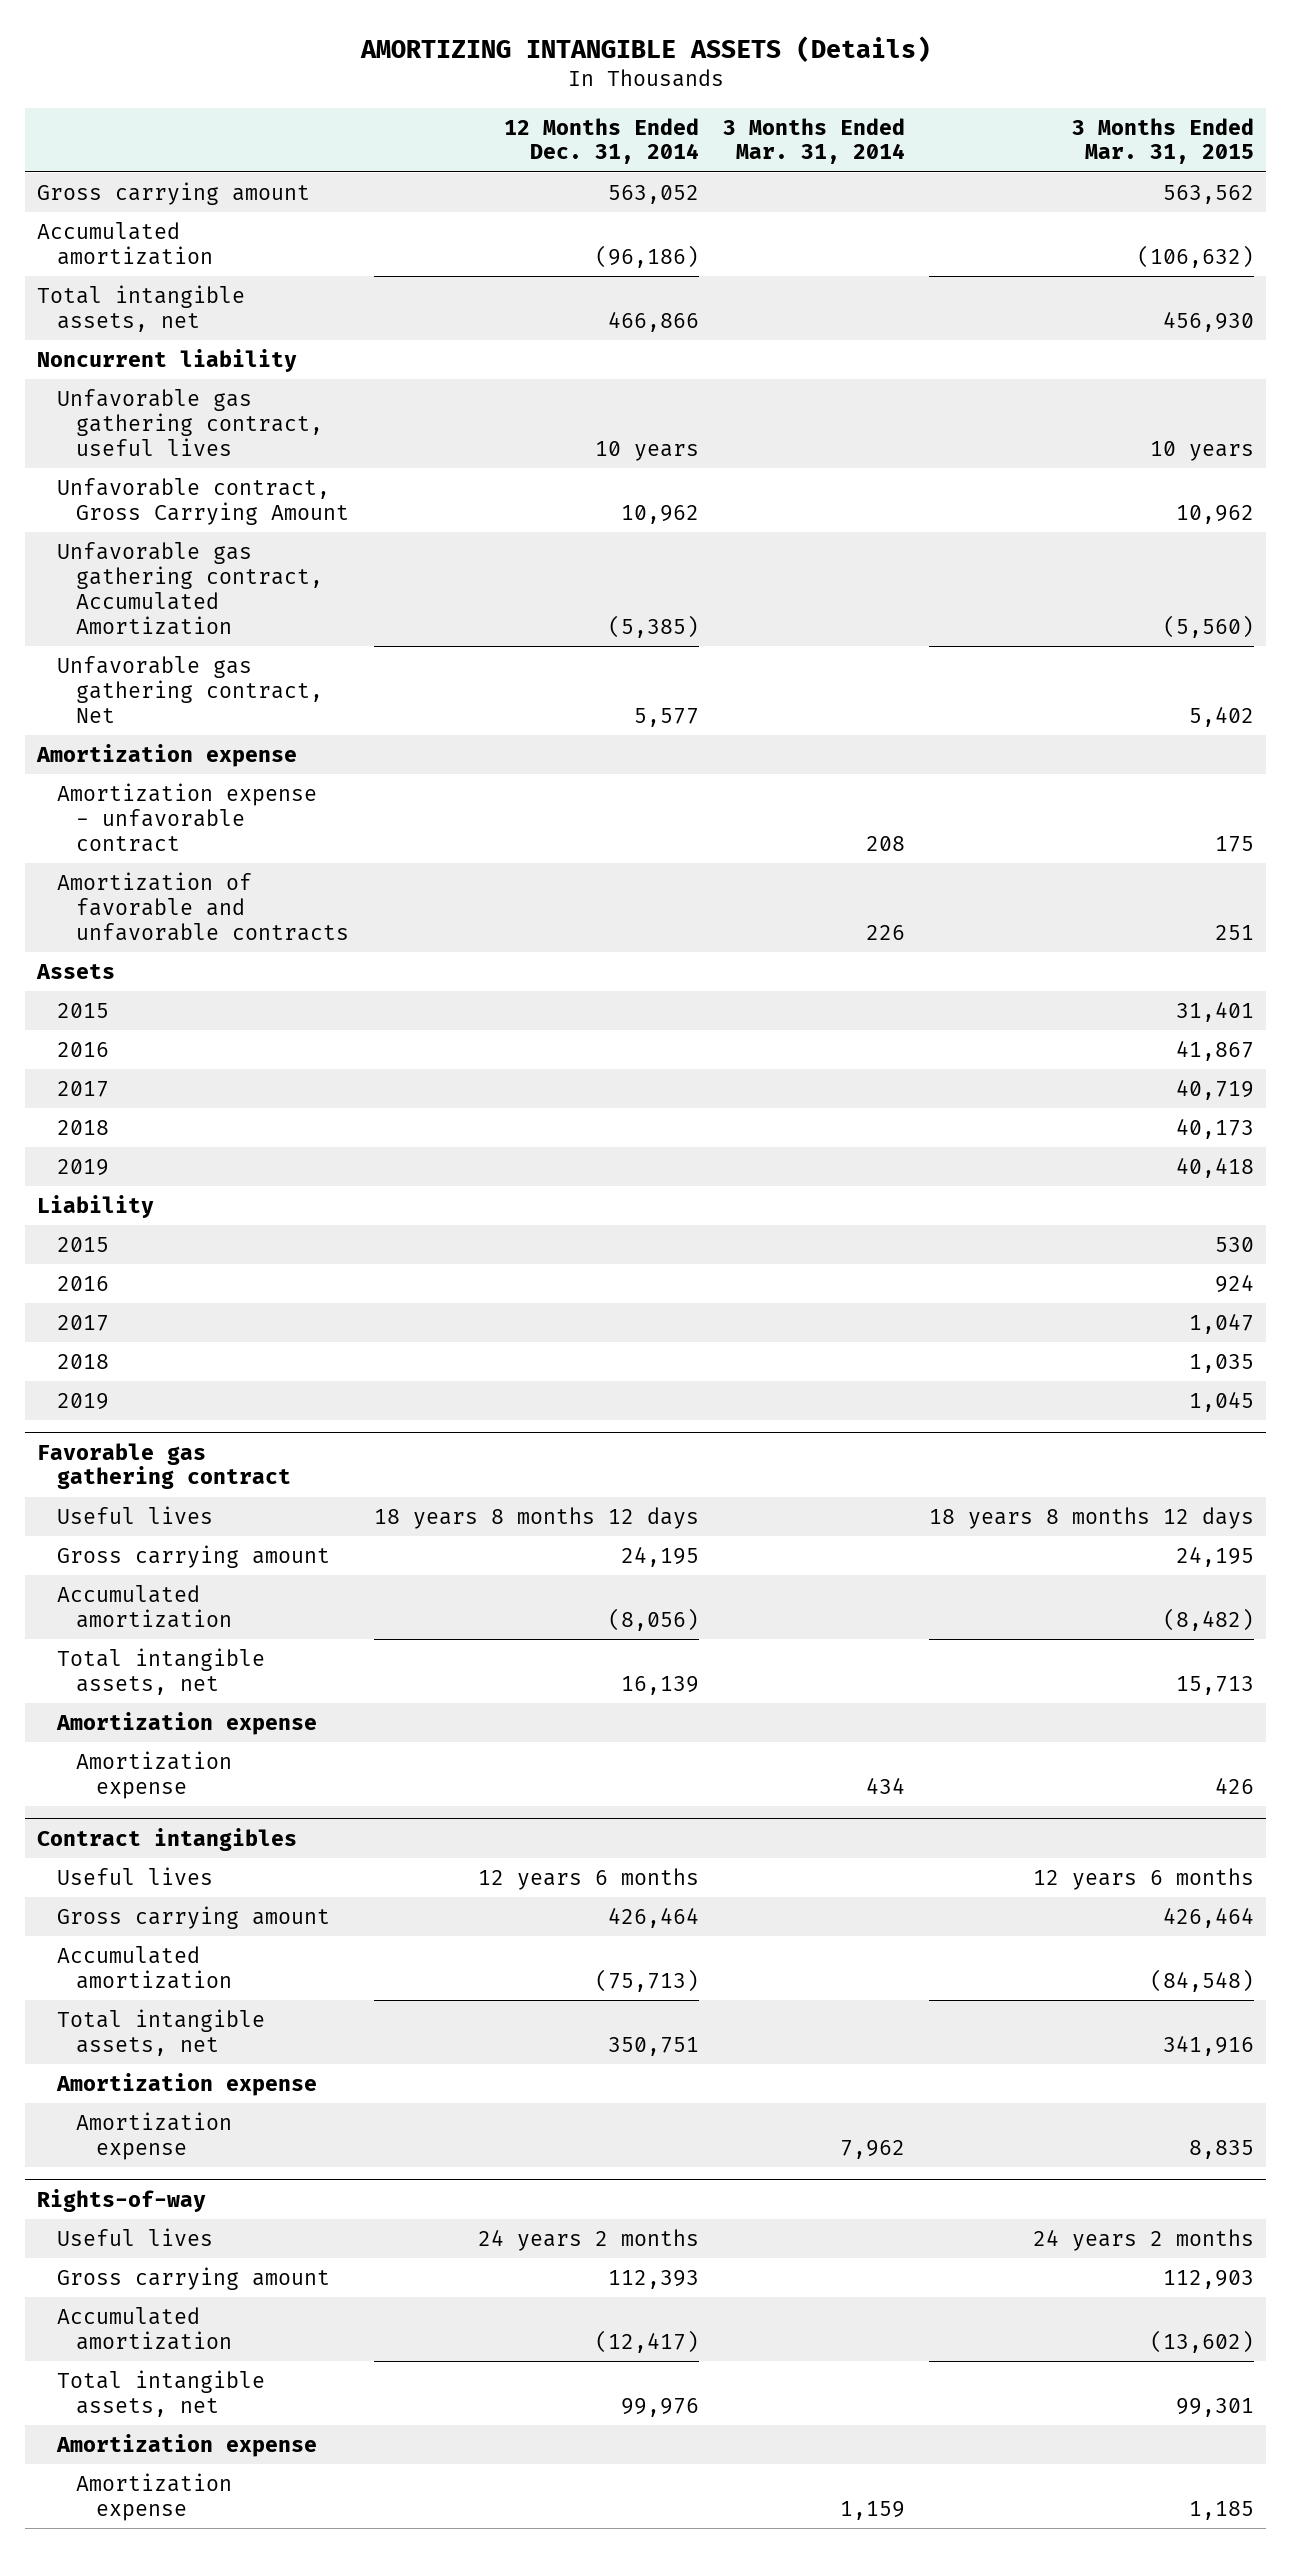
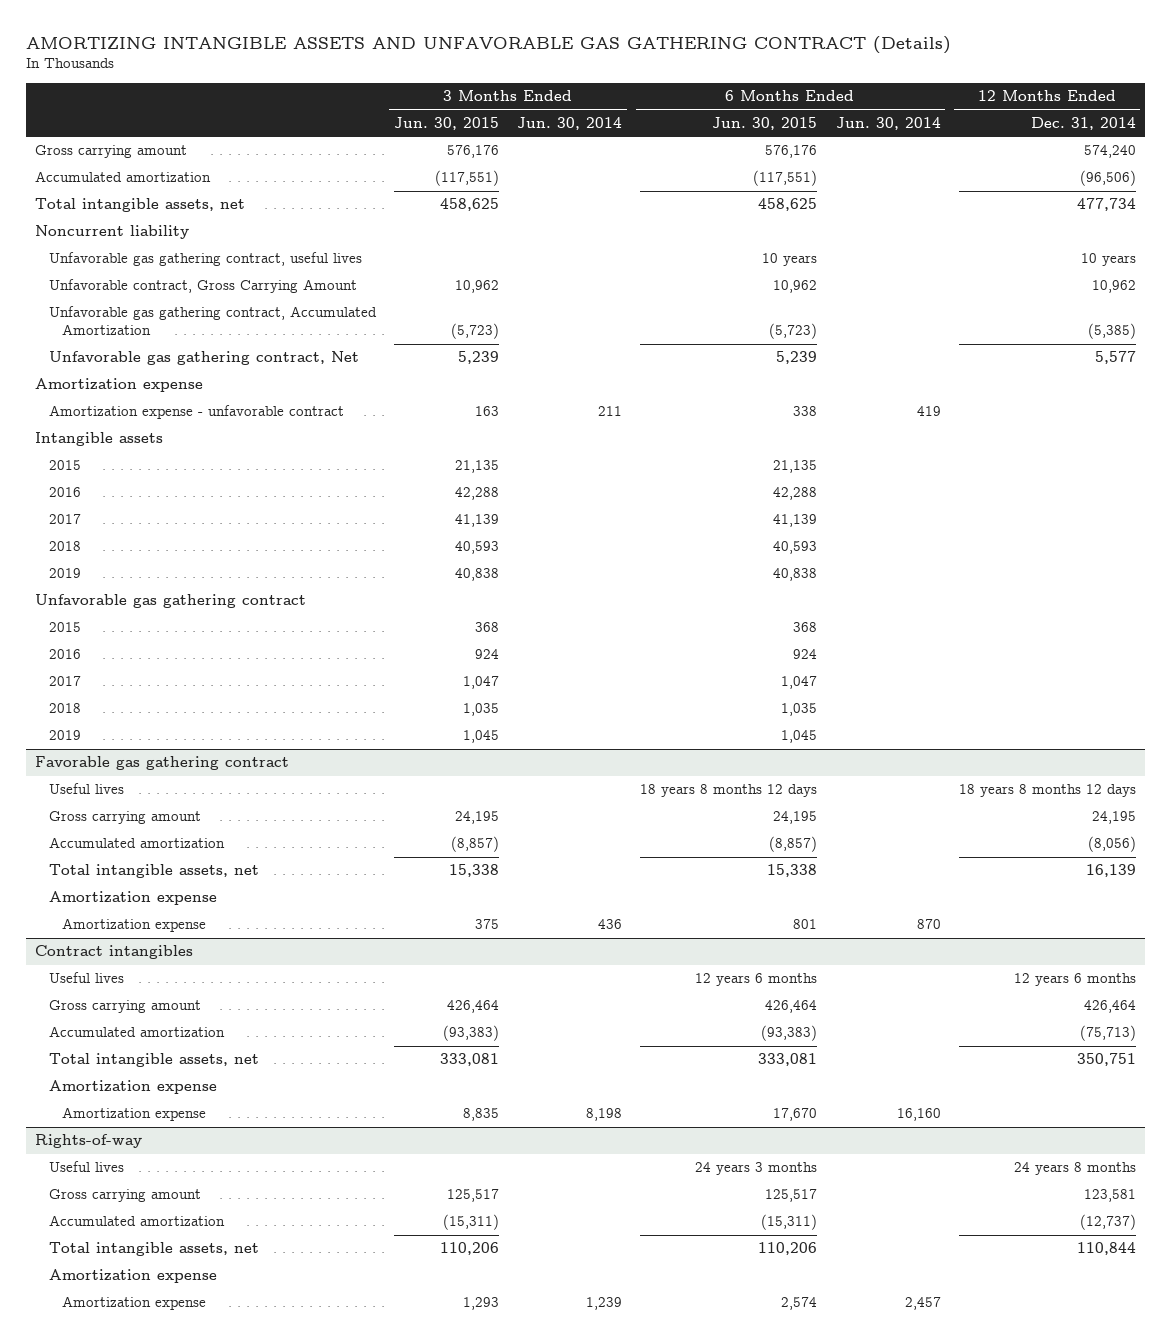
- AMORTIZING INTANGIBLE ASSETS (Details)
+ AMORTIZING INTANGIBLE ASSETS AND UNFAVORABLE GAS GATHERING CONTRACT (Details)
- | 12 Months Ended Dec. 31, 2014 | 3 Months Ended Mar. 31, 2014 | 3 Months Ended Mar. 31, 2015
+ | 3 Months Ended Jun. 30, 2015 | 3 Months Ended Jun. 30, 2014 | 6 Months Ended Jun. 30, 2015 | 6 Months Ended Jun. 30, 2014 | 12 Months Ended Dec. 31, 2014
- Gross carrying amount | 563,052 | | 563,562
- Accumulated amortization | (96,186) | | (106,632)
- Total intangible assets, net | 466,866 | | 456,930
+ Gross carrying amount | 576,176 | | 576,176 | | 574,240
+ Accumulated amortization | (117,551) | | (117,551) | | (96,506)
+ Total intangible assets, net | 458,625 | | 458,625 | | 477,734
- Amortization of favorable and unfavorable contracts | | 226 | 251
- Assets
+ Intangible assets
- Liability
+ Unfavorable gas gathering contract
@ Rights-of-way
- Useful lives | 24 years 2 months | | 24 years 2 months
- Gross carrying amount | 112,393 | | 112,903
- Accumulated amortization | (12,417) | | (13,602)
- Total intangible assets, net | 99,976 | | 99,301
+ Useful lives | | | 24 years 3 months | | 24 years 8 months
+ Gross carrying amount | 125,517 | | 125,517 | | 123,581
+ Accumulated amortization | (15,311) | | (15,311) | | (12,737)
+ Total intangible assets, net | 110,206 | | 110,206 | | 110,844

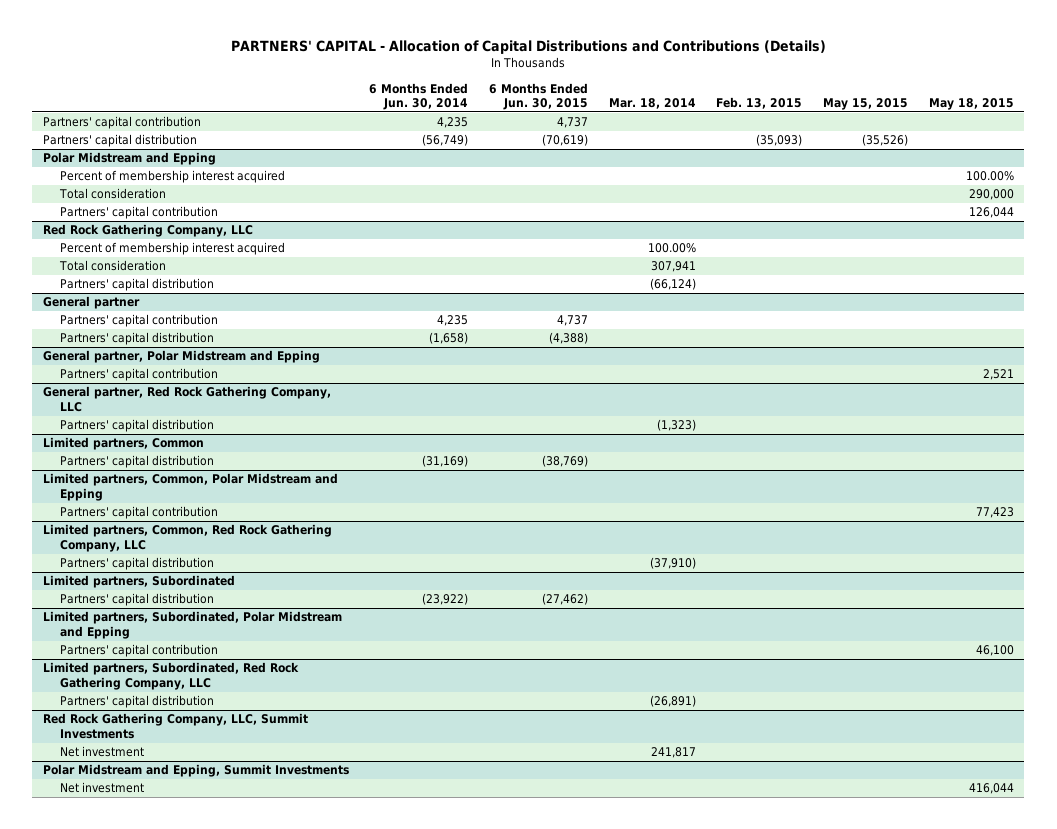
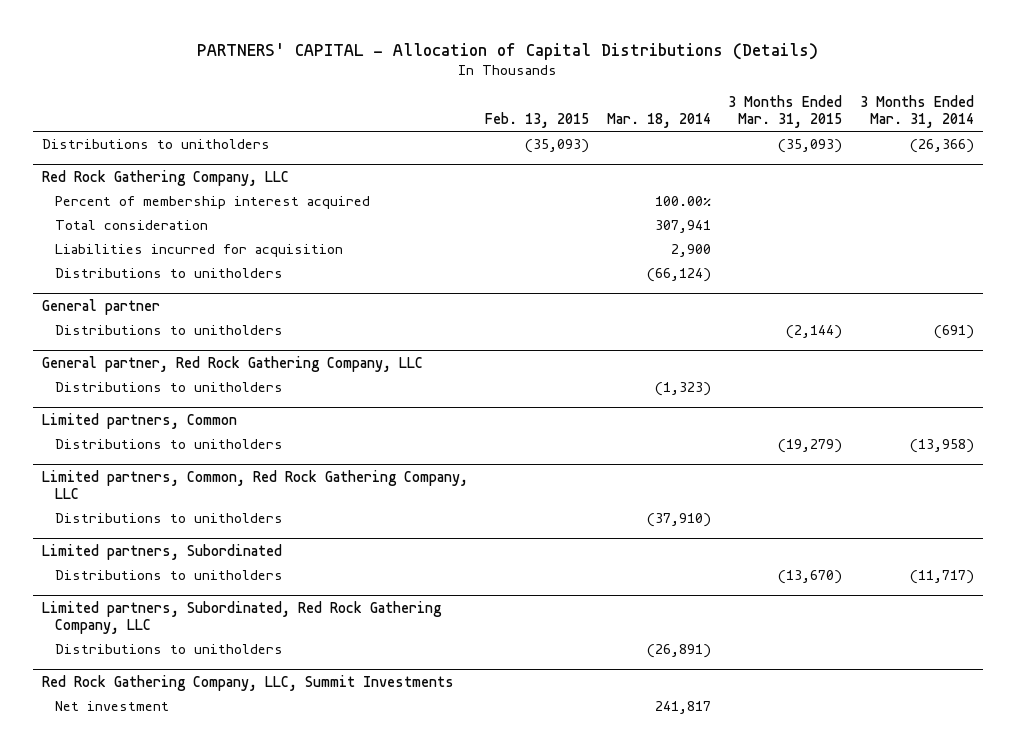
- PARTNERS' CAPITAL - Allocation of Capital Distributions and Contributions (Details)
+ PARTNERS' CAPITAL - Allocation of Capital Distributions (Details)
- | 6 Months Ended Jun. 30, 2014 | 6 Months Ended Jun. 30, 2015 | Mar. 18, 2014 | Feb. 13, 2015 | May 15, 2015 | May 18, 2015
+ | Feb. 13, 2015 | Mar. 18, 2014 | 3 Months Ended Mar. 31, 2015 | 3 Months Ended Mar. 31, 2014
- Partners' capital contribution | 4,235 | 4,737 | | | |
- Partners' capital distribution | (56,749) | (70,619) | | (35,093) | (35,526) |
- Polar Midstream and Epping
- Percent of membership interest acquired | | | | | | 100.00%
- Total consideration | | | | | | 290,000
- Partners' capital contribution | | | | | | 126,044
+ Distributions to unitholders | (35,093) | | (35,093) | (26,366)
@ Red Rock Gathering Company, LLC
- Partners' capital distribution | | | (66,124) | | |
+ Liabilities incurred for acquisition | | 2,900 | |
+ Distributions to unitholders | | (66,124) | |
@ General partner
- Partners' capital contribution | 4,235 | 4,737 | | | |
- Partners' capital distribution | (1,658) | (4,388) | | | |
- General partner, Polar Midstream and Epping
- Partners' capital contribution | | | | | | 2,521
@ General partner
+ Distributions to unitholders | | | (2,144) | (691)
@ General partner, Red Rock Gathering Company, LLC
- Partners' capital distribution | | | (1,323) | | |
+ Distributions to unitholders | | (1,323) | |
@ Limited partners, Common
- Partners' capital distribution | (31,169) | (38,769) | | | |
- Limited partners, Common, Polar Midstream and Epping
- Partners' capital contribution | | | | | | 77,423
@ Limited partners, Common
+ Distributions to unitholders | | | (19,279) | (13,958)
@ Limited partners, Common, Red Rock Gathering Company, LLC
- Partners' capital distribution | | | (37,910) | | |
+ Distributions to unitholders | | (37,910) | |
@ Limited partners, Subordinated
- Partners' capital distribution | (23,922) | (27,462) | | | |
- Limited partners, Subordinated, Polar Midstream and Epping
- Partners' capital contribution | | | | | | 46,100
@ Limited partners, Subordinated
+ Distributions to unitholders | | | (13,670) | (11,717)
@ Limited partners, Subordinated, Red Rock Gathering Company, LLC
- Partners' capital distribution | | | (26,891) | | |
+ Distributions to unitholders | | (26,891) | |
- Polar Midstream and Epping, Summit Investments
- Net investment | | | | | | 416,044

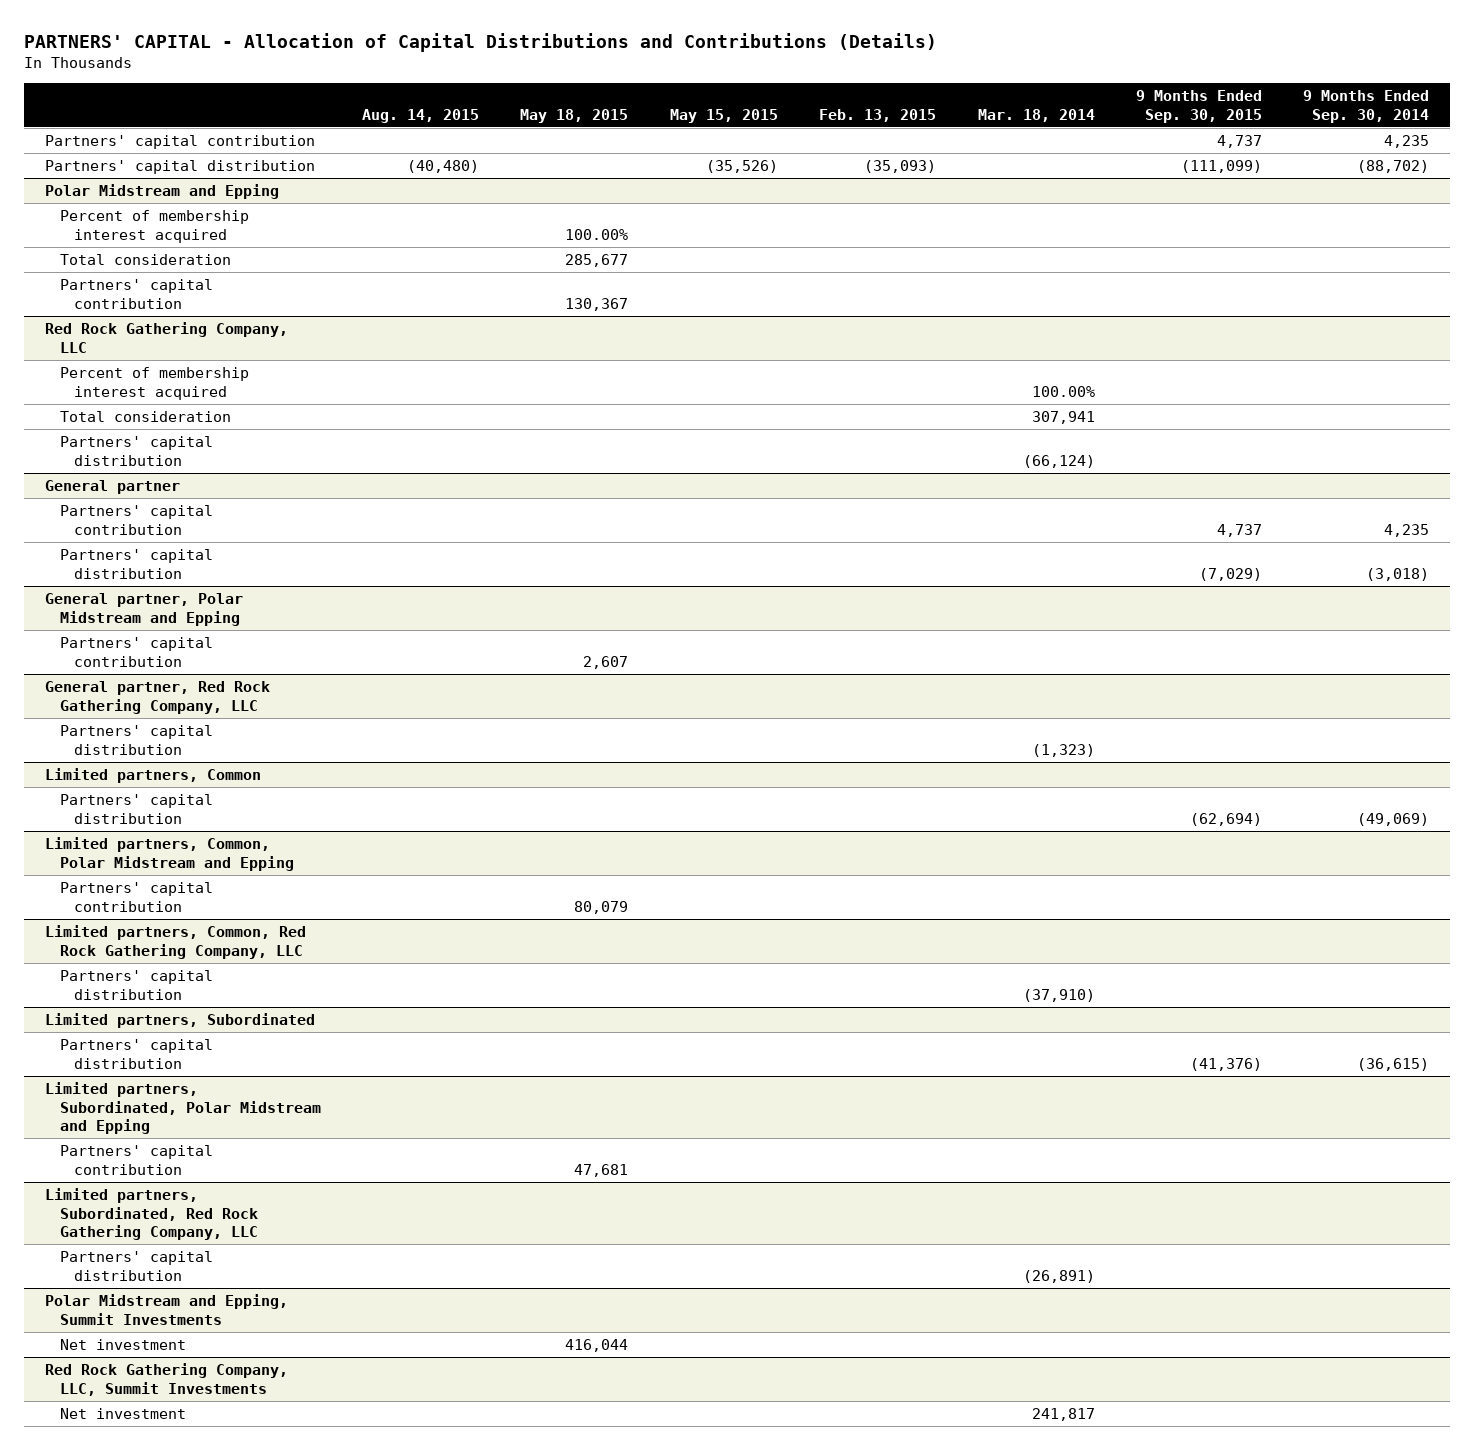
- PARTNERS' CAPITAL - Allocation of Capital Distributions (Details)
+ PARTNERS' CAPITAL - Allocation of Capital Distributions and Contributions (Details)
- | Feb. 13, 2015 | Mar. 18, 2014 | 3 Months Ended Mar. 31, 2015 | 3 Months Ended Mar. 31, 2014
+ | Aug. 14, 2015 | May 18, 2015 | May 15, 2015 | Feb. 13, 2015 | Mar. 18, 2014 | 9 Months Ended Sep. 30, 2015 | 9 Months Ended Sep. 30, 2014
- Distributions to unitholders | (35,093) | | (35,093) | (26,366)
+ Partners' capital contribution | | | | | | 4,737 | 4,235
+ Partners' capital distribution | (40,480) | | (35,526) | (35,093) | | (111,099) | (88,702)
+ Polar Midstream and Epping
+ Percent of membership interest acquired | | 100.00% | | | | |
+ Total consideration | | 285,677 | | | | |
+ Partners' capital contribution | | 130,367 | | | | |
@ Red Rock Gathering Company, LLC
- Liabilities incurred for acquisition | | 2,900 | |
- Distributions to unitholders | | (66,124) | |
+ Partners' capital distribution | | | | | (66,124) | |
@ General partner
- Distributions to unitholders | | | (2,144) | (691)
+ Partners' capital contribution | | | | | | 4,737 | 4,235
+ Partners' capital distribution | | | | | | (7,029) | (3,018)
+ General partner, Polar Midstream and Epping
+ Partners' capital contribution | | 2,607 | | | | |
@ General partner, Red Rock Gathering Company, LLC
- Distributions to unitholders | | (1,323) | |
+ Partners' capital distribution | | | | | (1,323) | |
@ Limited partners, Common
- Distributions to unitholders | | | (19,279) | (13,958)
+ Partners' capital distribution | | | | | | (62,694) | (49,069)
+ Limited partners, Common, Polar Midstream and Epping
+ Partners' capital contribution | | 80,079 | | | | |
@ Limited partners, Common, Red Rock Gathering Company, LLC
- Distributions to unitholders | | (37,910) | |
+ Partners' capital distribution | | | | | (37,910) | |
@ Limited partners, Subordinated
- Distributions to unitholders | | | (13,670) | (11,717)
+ Partners' capital distribution | | | | | | (41,376) | (36,615)
+ Limited partners, Subordinated, Polar Midstream and Epping
+ Partners' capital contribution | | 47,681 | | | | |
@ Limited partners, Subordinated, Red Rock Gathering Company, LLC
- Distributions to unitholders | | (26,891) | |
+ Partners' capital distribution | | | | | (26,891) | |
+ Polar Midstream and Epping, Summit Investments
+ Net investment | | 416,044 | | | | |

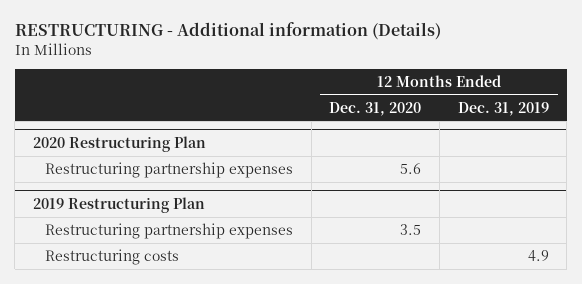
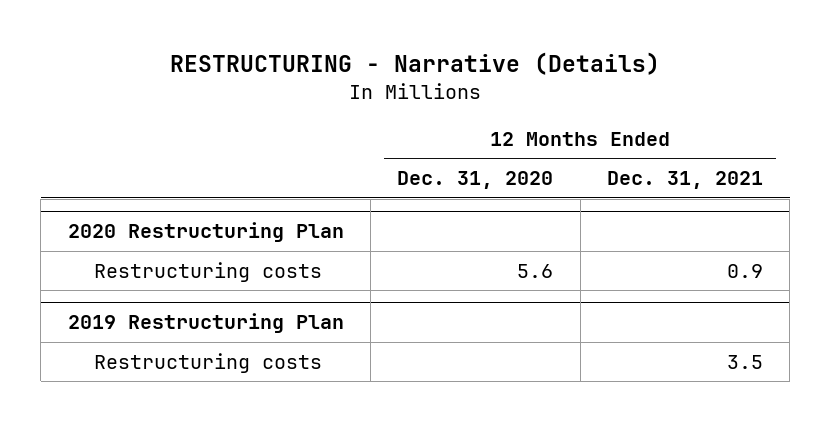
- RESTRUCTURING - Additional information (Details)
+ RESTRUCTURING - Narrative (Details)
- | 12 Months Ended Dec. 31, 2020 | 12 Months Ended Dec. 31, 2019
+ | 12 Months Ended Dec. 31, 2020 | 12 Months Ended Dec. 31, 2021
@ 2020 Restructuring Plan
- Restructuring partnership expenses | 5.6 |
+ Restructuring costs | 5.6 | 0.9
@ 2019 Restructuring Plan
- Restructuring partnership expenses | 3.5 |

